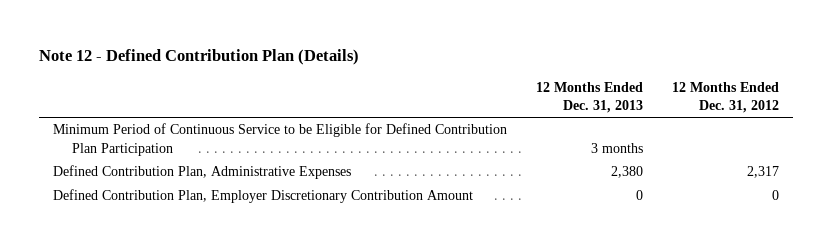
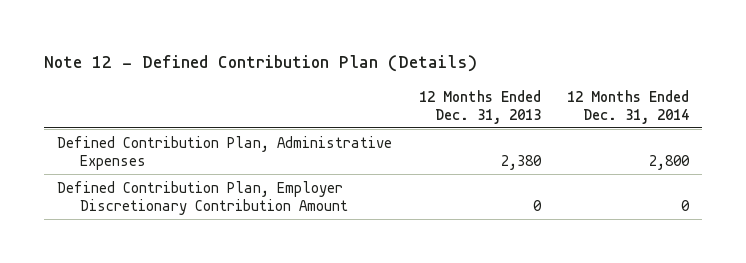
- | 12 Months Ended Dec. 31, 2013 | 12 Months Ended Dec. 31, 2012
+ | 12 Months Ended Dec. 31, 2013 | 12 Months Ended Dec. 31, 2014
- Minimum Period of Continuous Service to be Eligible for Defined Contribution Plan Participation | 3 months |

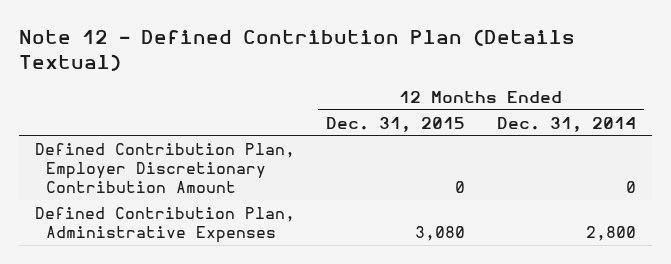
- Note 12 - Defined Contribution Plan (Details)
+ Note 12 - Defined Contribution Plan (Details Textual)
- | 12 Months Ended Dec. 31, 2013 | 12 Months Ended Dec. 31, 2014
+ | 12 Months Ended Dec. 31, 2015 | 12 Months Ended Dec. 31, 2014
moved down: Defined Contribution Plan, Administrative Expenses | 3,080 | 2,800

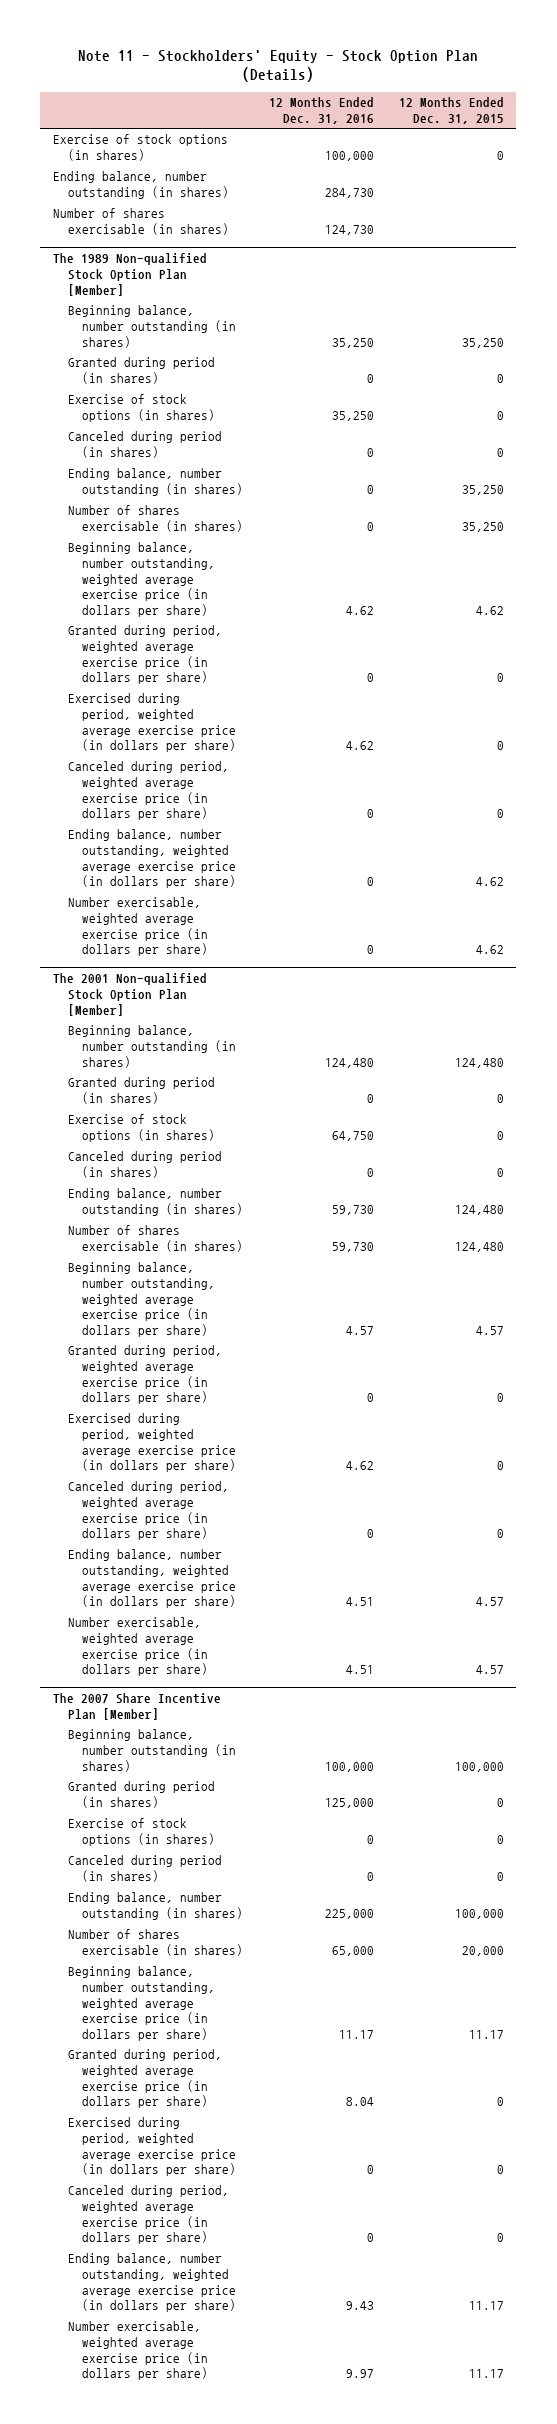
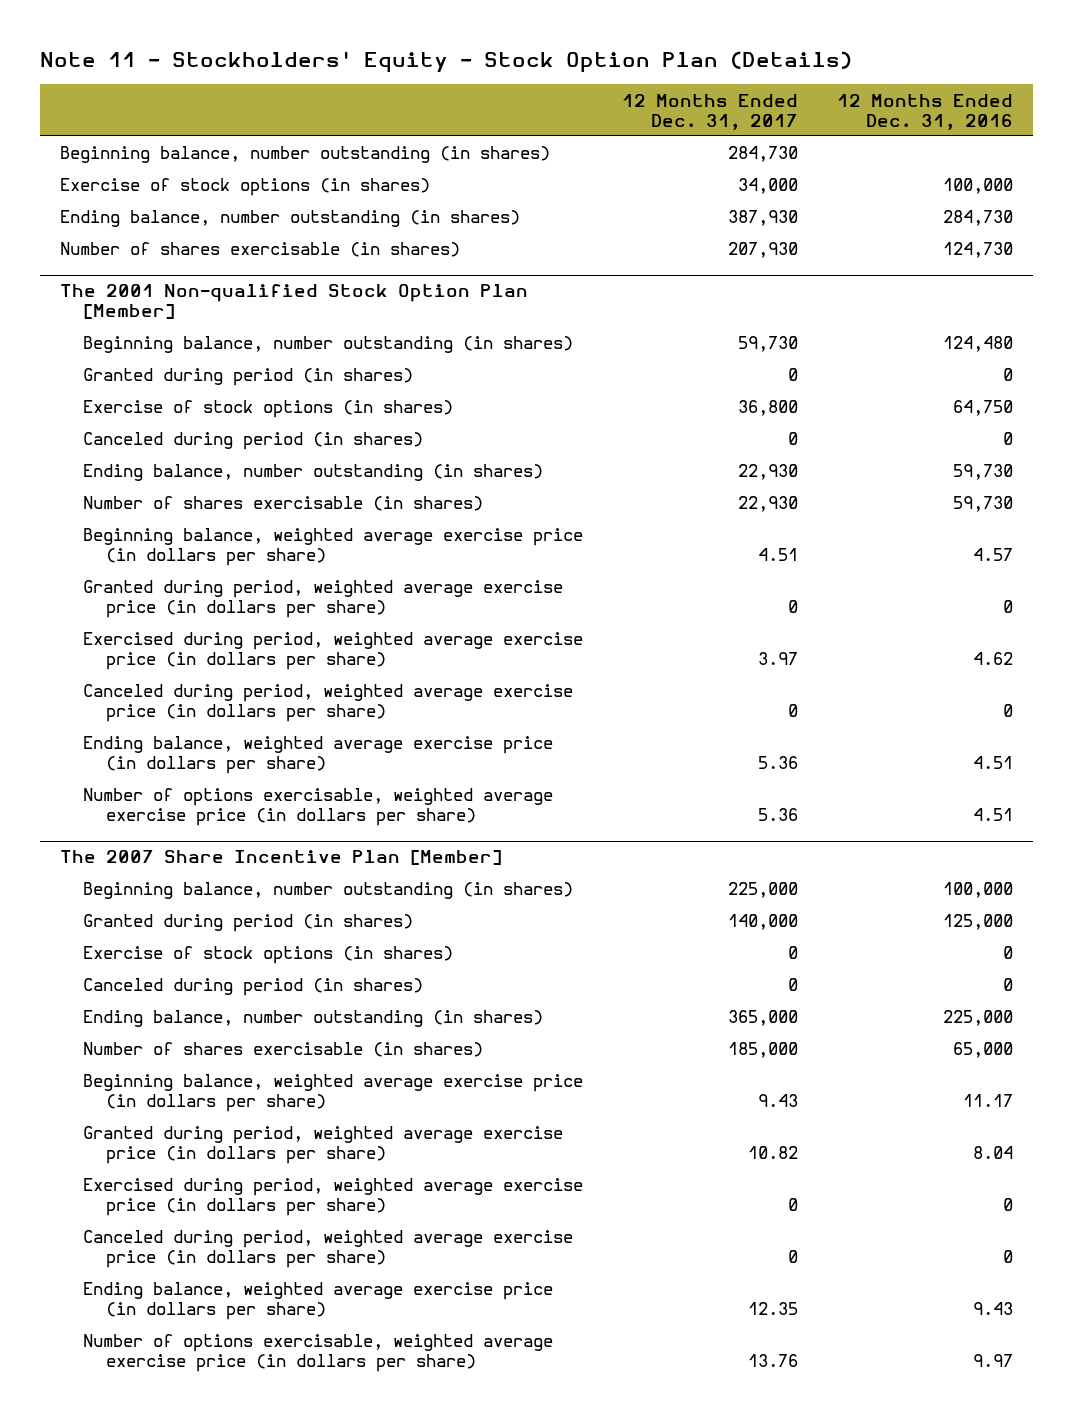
- | 12 Months Ended Dec. 31, 2016 | 12 Months Ended Dec. 31, 2015
+ | 12 Months Ended Dec. 31, 2017 | 12 Months Ended Dec. 31, 2016
+ Beginning balance, number outstanding (in shares) | 284,730 |
- The 1989 Non-qualified Stock Option Plan [Member]
- Beginning balance, number outstanding (in shares) | 35,250 | 35,250
- Granted during period (in shares) | 0 | 0
- Exercise of stock options (in shares) | 35,250 | 0
- Canceled during period (in shares) | 0 | 0
- Ending balance, number outstanding (in shares) | 0 | 35,250
- Number of shares exercisable (in shares) | 0 | 35,250
- Beginning balance, number outstanding, weighted average exercise price (in dollars per share) | 4.62 | 4.62
- Granted during period, weighted average exercise price (in dollars per share) | 0 | 0
- Exercised during period, weighted average exercise price (in dollars per share) | 4.62 | 0
- Canceled during period, weighted average exercise price (in dollars per share) | 0 | 0
- Ending balance, number outstanding, weighted average exercise price (in dollars per share) | 0 | 4.62
- Number exercisable, weighted average exercise price (in dollars per share) | 0 | 4.62
@ The 2001 Non-qualified Stock Option Plan [Member]
- Beginning balance, number outstanding, weighted average exercise price (in dollars per share) | 4.57 | 4.57
+ Beginning balance, weighted average exercise price (in dollars per share) | 4.51 | 4.57
- Ending balance, number outstanding, weighted average exercise price (in dollars per share) | 4.51 | 4.57
- Number exercisable, weighted average exercise price (in dollars per share) | 4.51 | 4.57
+ Ending balance, weighted average exercise price (in dollars per share) | 5.36 | 4.51
+ Number of options exercisable, weighted average exercise price (in dollars per share) | 5.36 | 4.51
@ The 2007 Share Incentive Plan [Member]
- Beginning balance, number outstanding, weighted average exercise price (in dollars per share) | 11.17 | 11.17
+ Beginning balance, weighted average exercise price (in dollars per share) | 9.43 | 11.17
- Ending balance, number outstanding, weighted average exercise price (in dollars per share) | 9.43 | 11.17
- Number exercisable, weighted average exercise price (in dollars per share) | 9.97 | 11.17
+ Ending balance, weighted average exercise price (in dollars per share) | 12.35 | 9.43
+ Number of options exercisable, weighted average exercise price (in dollars per share) | 13.76 | 9.97

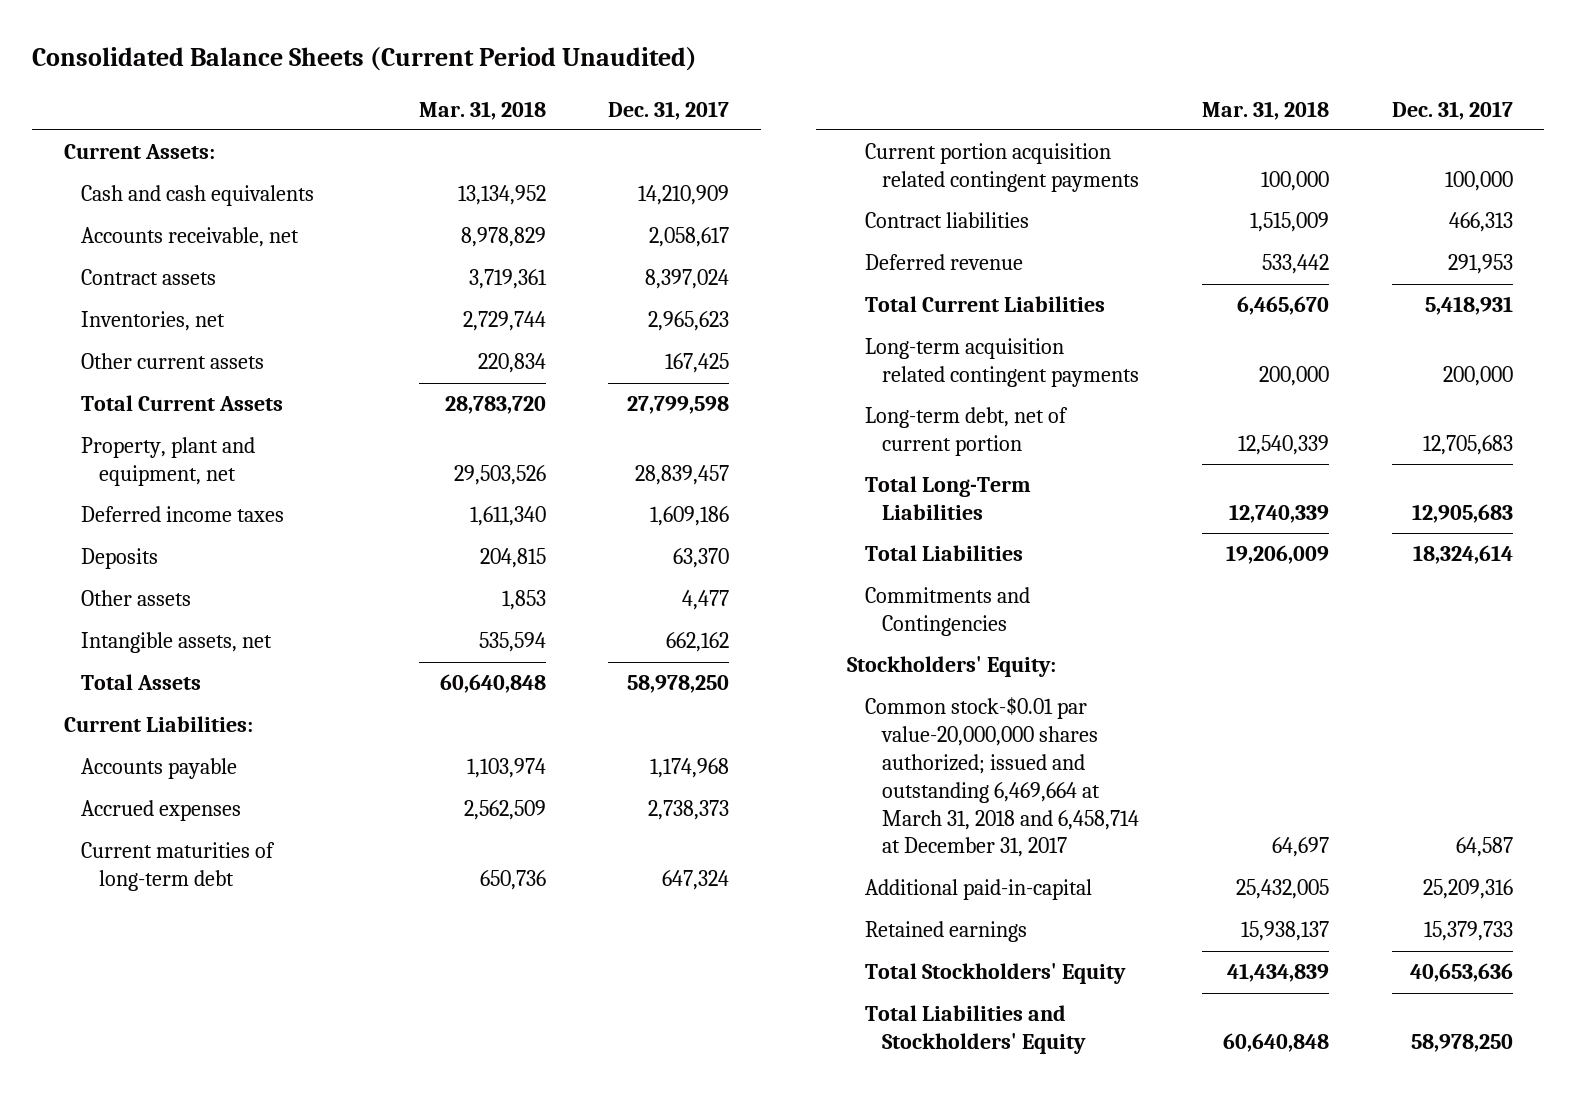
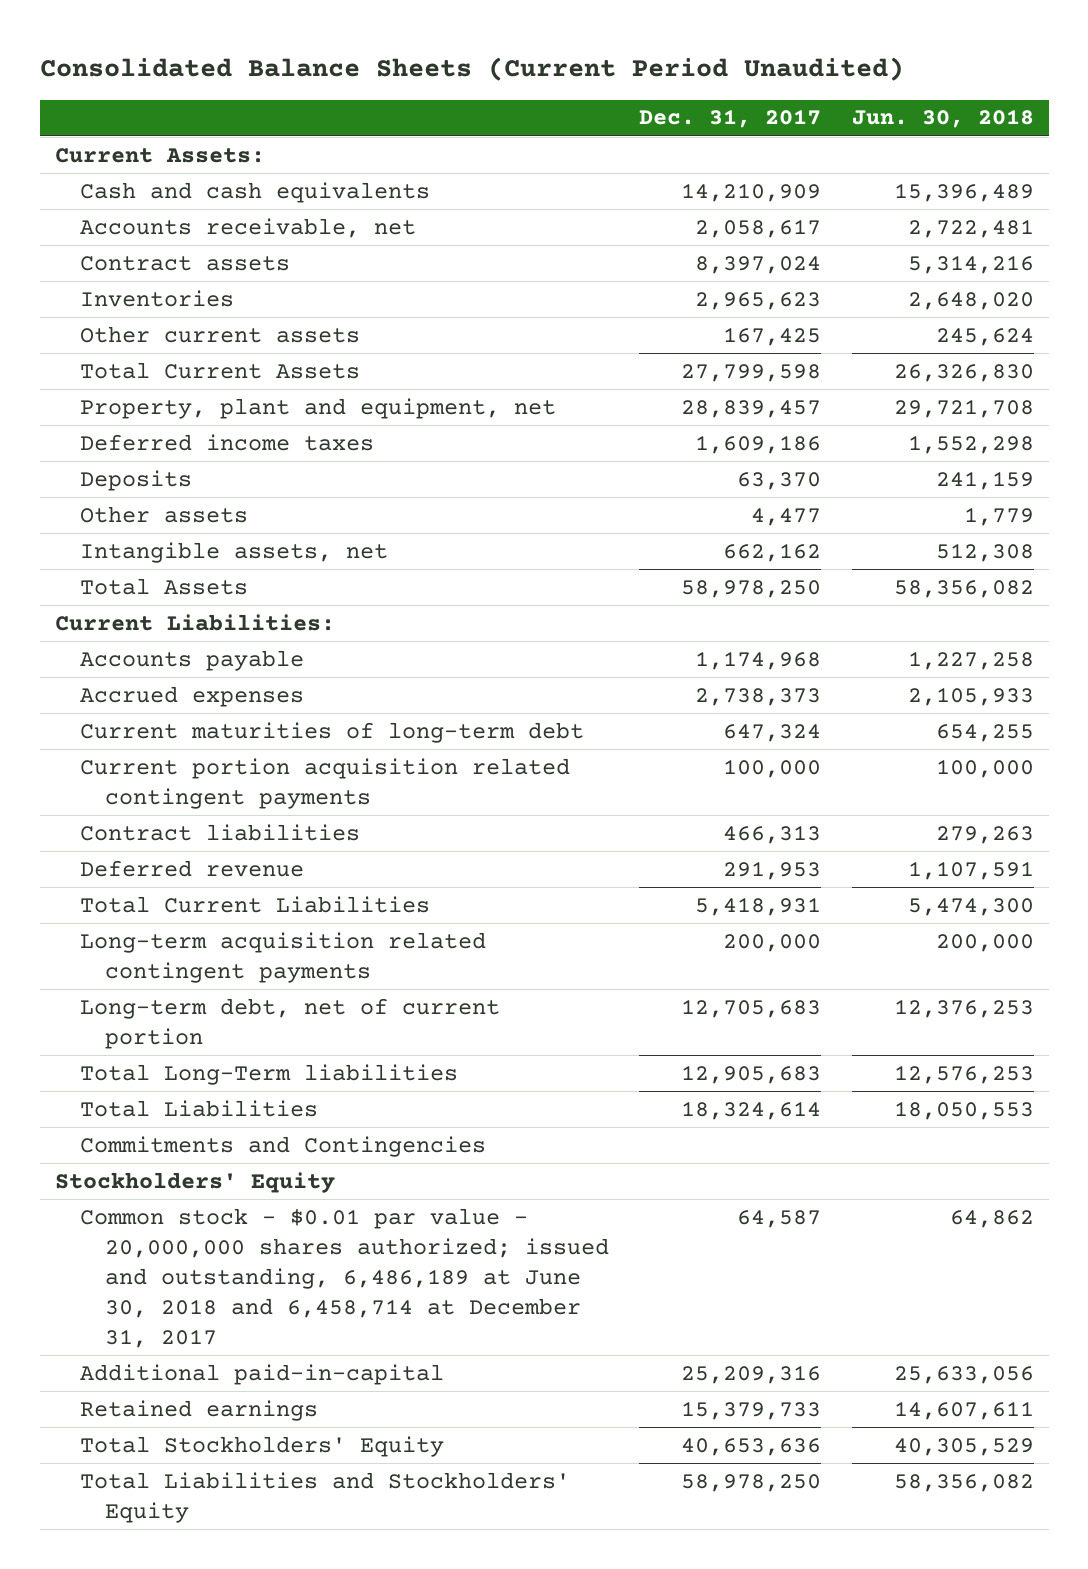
- | Mar. 31, 2018 | Dec. 31, 2017
+ | Dec. 31, 2017 | Jun. 30, 2018
- Inventories, net | 2,729,744 | 2,965,623
+ Inventories | 2,965,623 | 2,648,020
- Total Long-Term Liabilities | 12,740,339 | 12,905,683
+ Total Long-Term liabilities | 12,905,683 | 12,576,253
- Stockholders' Equity:
- Common stock-$0.01 par value-20,000,000 shares authorized; issued and outstanding 6,469,664 at March 31, 2018 and 6,458,714 at December 31, 2017 | 64,697 | 64,587
+ Stockholders' Equity
+ Common stock - $0.01 par value - 20,000,000 shares authorized; issued and outstanding, 6,486,189 at June 30, 2018 and 6,458,714 at December 31, 2017 | 64,587 | 64,862

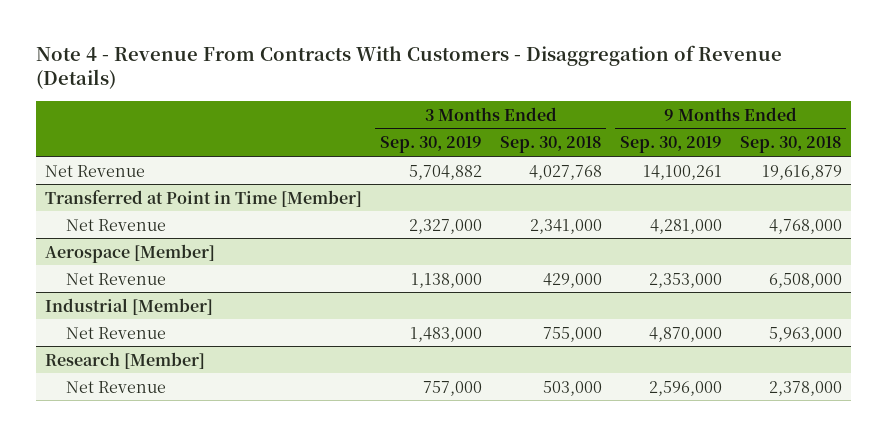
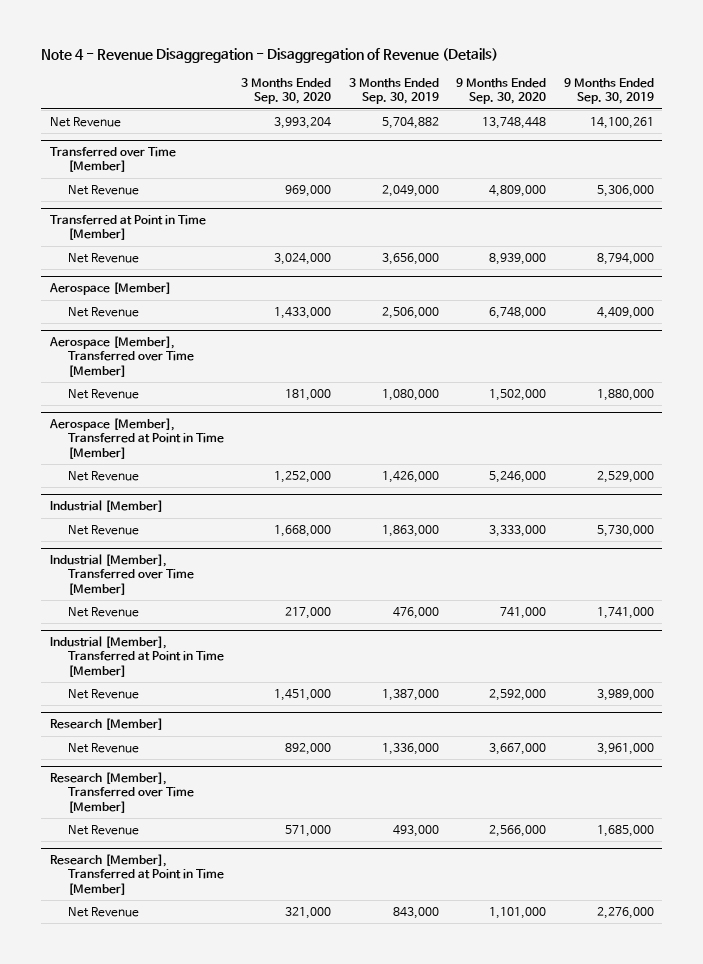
- Note 4 - Revenue From Contracts With Customers - Disaggregation of Revenue (Details)
+ Note 4 - Revenue Disaggregation - Disaggregation of Revenue (Details)
- | 3 Months Ended Sep. 30, 2019 | 3 Months Ended Sep. 30, 2018 | 9 Months Ended Sep. 30, 2019 | 9 Months Ended Sep. 30, 2018
+ | 3 Months Ended Sep. 30, 2020 | 3 Months Ended Sep. 30, 2019 | 9 Months Ended Sep. 30, 2020 | 9 Months Ended Sep. 30, 2019
+ Transferred over Time [Member]
+ Net Revenue | 969,000 | 2,049,000 | 4,809,000 | 5,306,000
@ Transferred at Point in Time [Member]
- Net Revenue | 2,327,000 | 2,341,000 | 4,281,000 | 4,768,000
+ Net Revenue | 3,024,000 | 3,656,000 | 8,939,000 | 8,794,000
@ Aerospace [Member]
- Net Revenue | 1,138,000 | 429,000 | 2,353,000 | 6,508,000
+ Net Revenue | 1,433,000 | 2,506,000 | 6,748,000 | 4,409,000
+ Aerospace [Member], Transferred over Time [Member]
+ Net Revenue | 181,000 | 1,080,000 | 1,502,000 | 1,880,000
+ Aerospace [Member], Transferred at Point in Time [Member]
+ Net Revenue | 1,252,000 | 1,426,000 | 5,246,000 | 2,529,000
@ Industrial [Member]
- Net Revenue | 1,483,000 | 755,000 | 4,870,000 | 5,963,000
+ Net Revenue | 1,668,000 | 1,863,000 | 3,333,000 | 5,730,000
+ Industrial [Member], Transferred over Time [Member]
+ Net Revenue | 217,000 | 476,000 | 741,000 | 1,741,000
+ Industrial [Member], Transferred at Point in Time [Member]
+ Net Revenue | 1,451,000 | 1,387,000 | 2,592,000 | 3,989,000
@ Research [Member]
- Net Revenue | 757,000 | 503,000 | 2,596,000 | 2,378,000
+ Net Revenue | 892,000 | 1,336,000 | 3,667,000 | 3,961,000
+ Research [Member], Transferred over Time [Member]
+ Net Revenue | 571,000 | 493,000 | 2,566,000 | 1,685,000
+ Research [Member], Transferred at Point in Time [Member]
+ Net Revenue | 321,000 | 843,000 | 1,101,000 | 2,276,000

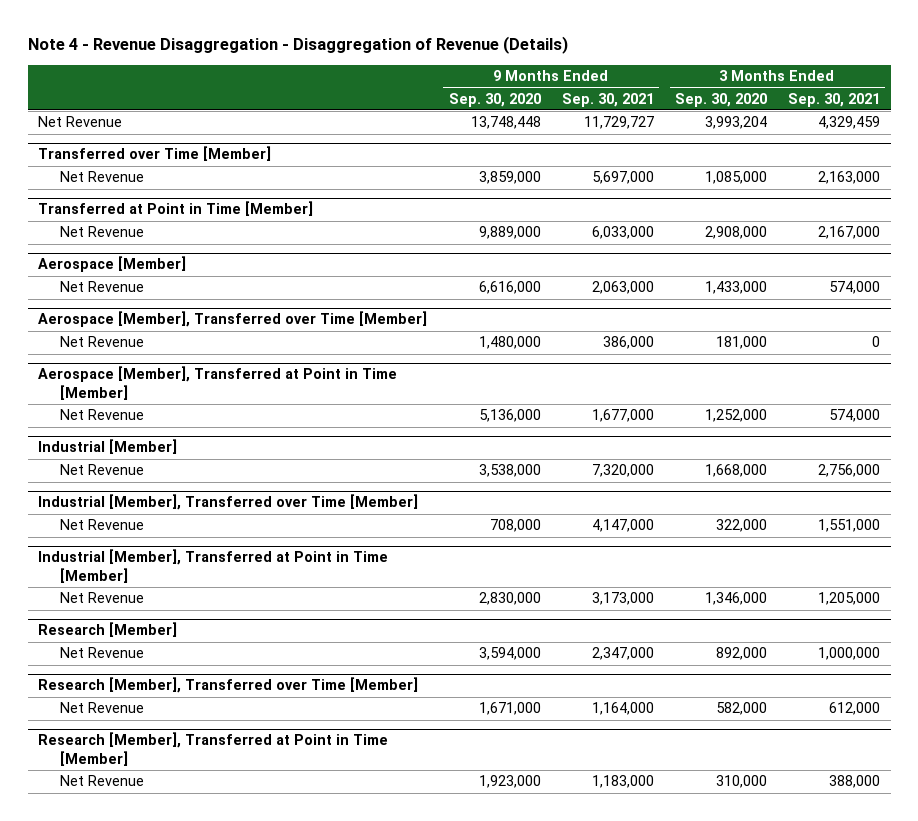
- | 3 Months Ended Sep. 30, 2020 | 3 Months Ended Sep. 30, 2019 | 9 Months Ended Sep. 30, 2020 | 9 Months Ended Sep. 30, 2019
+ | 9 Months Ended Sep. 30, 2020 | 9 Months Ended Sep. 30, 2021 | 3 Months Ended Sep. 30, 2020 | 3 Months Ended Sep. 30, 2021
@ Transferred over Time [Member]
- Net Revenue | 969,000 | 2,049,000 | 4,809,000 | 5,306,000
+ Net Revenue | 3,859,000 | 5,697,000 | 1,085,000 | 2,163,000
@ Transferred at Point in Time [Member]
- Net Revenue | 3,024,000 | 3,656,000 | 8,939,000 | 8,794,000
+ Net Revenue | 9,889,000 | 6,033,000 | 2,908,000 | 2,167,000
@ Aerospace [Member]
- Net Revenue | 1,433,000 | 2,506,000 | 6,748,000 | 4,409,000
+ Net Revenue | 6,616,000 | 2,063,000 | 1,433,000 | 574,000
@ Aerospace [Member], Transferred over Time [Member]
- Net Revenue | 181,000 | 1,080,000 | 1,502,000 | 1,880,000
+ Net Revenue | 1,480,000 | 386,000 | 181,000 | 0
@ Aerospace [Member], Transferred at Point in Time [Member]
- Net Revenue | 1,252,000 | 1,426,000 | 5,246,000 | 2,529,000
+ Net Revenue | 5,136,000 | 1,677,000 | 1,252,000 | 574,000
@ Industrial [Member]
- Net Revenue | 1,668,000 | 1,863,000 | 3,333,000 | 5,730,000
+ Net Revenue | 3,538,000 | 7,320,000 | 1,668,000 | 2,756,000
@ Industrial [Member], Transferred over Time [Member]
- Net Revenue | 217,000 | 476,000 | 741,000 | 1,741,000
+ Net Revenue | 708,000 | 4,147,000 | 322,000 | 1,551,000
@ Industrial [Member], Transferred at Point in Time [Member]
- Net Revenue | 1,451,000 | 1,387,000 | 2,592,000 | 3,989,000
+ Net Revenue | 2,830,000 | 3,173,000 | 1,346,000 | 1,205,000
@ Research [Member]
- Net Revenue | 892,000 | 1,336,000 | 3,667,000 | 3,961,000
+ Net Revenue | 3,594,000 | 2,347,000 | 892,000 | 1,000,000
@ Research [Member], Transferred over Time [Member]
- Net Revenue | 571,000 | 493,000 | 2,566,000 | 1,685,000
+ Net Revenue | 1,671,000 | 1,164,000 | 582,000 | 612,000
@ Research [Member], Transferred at Point in Time [Member]
- Net Revenue | 321,000 | 843,000 | 1,101,000 | 2,276,000
+ Net Revenue | 1,923,000 | 1,183,000 | 310,000 | 388,000

